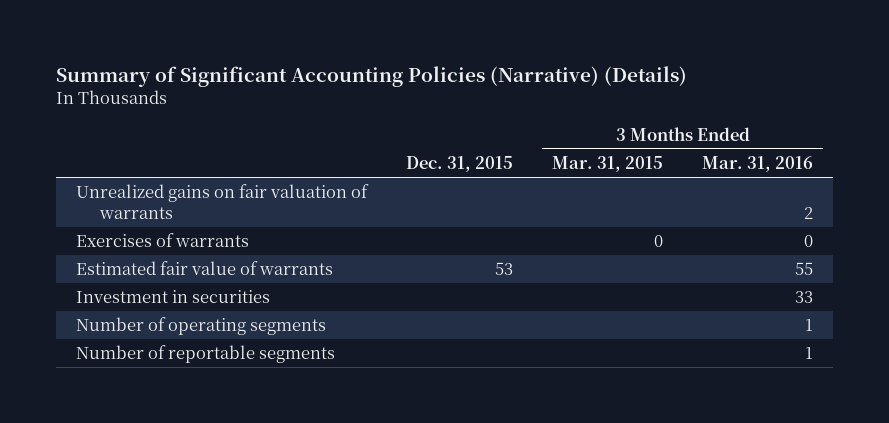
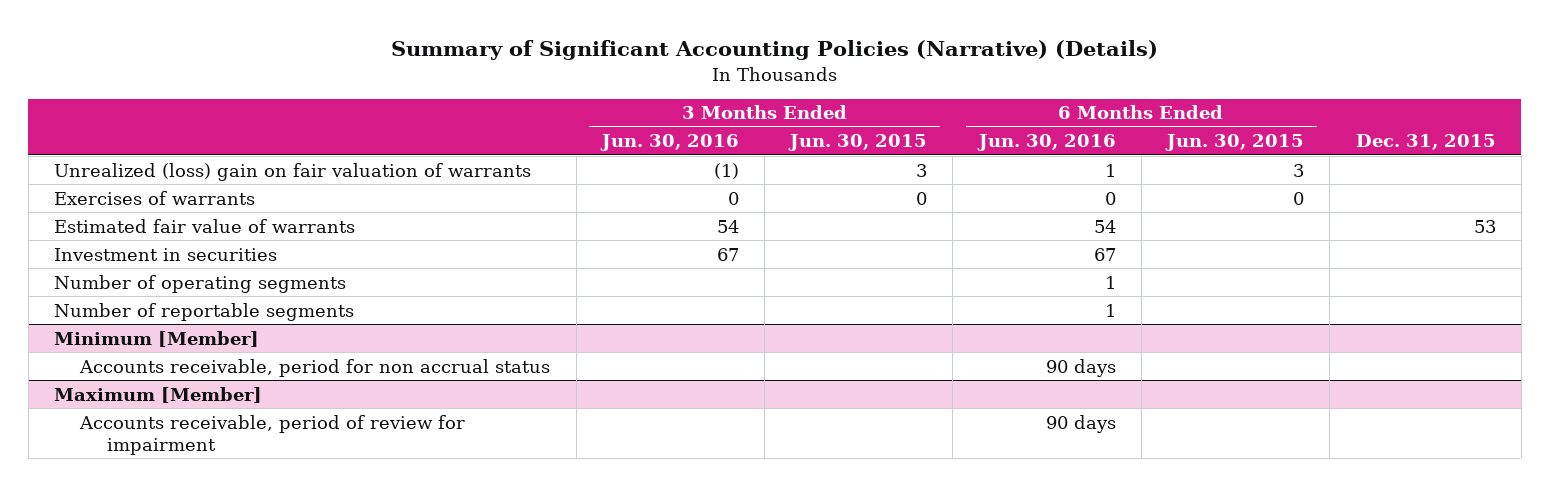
- | Dec. 31, 2015 | 3 Months Ended Mar. 31, 2015 | 3 Months Ended Mar. 31, 2016
+ | 3 Months Ended Jun. 30, 2016 | 3 Months Ended Jun. 30, 2015 | 6 Months Ended Jun. 30, 2016 | 6 Months Ended Jun. 30, 2015 | Dec. 31, 2015
- Unrealized gains on fair valuation of warrants | | | 2
+ Unrealized (loss) gain on fair valuation of warrants | (1) | 3 | 1 | 3 |
+ Minimum [Member]
+ Accounts receivable, period for non accrual status | | | 90 days | |
+ Maximum [Member]
+ Accounts receivable, period of review for impairment | | | 90 days | |

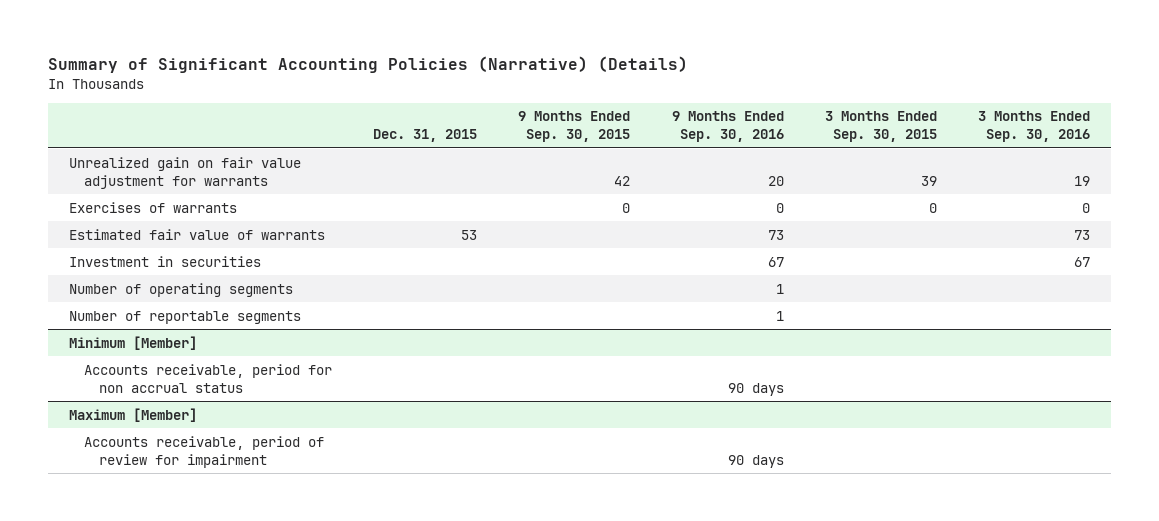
- | 3 Months Ended Jun. 30, 2016 | 3 Months Ended Jun. 30, 2015 | 6 Months Ended Jun. 30, 2016 | 6 Months Ended Jun. 30, 2015 | Dec. 31, 2015
+ | Dec. 31, 2015 | 9 Months Ended Sep. 30, 2015 | 9 Months Ended Sep. 30, 2016 | 3 Months Ended Sep. 30, 2015 | 3 Months Ended Sep. 30, 2016
- Unrealized (loss) gain on fair valuation of warrants | (1) | 3 | 1 | 3 |
+ Unrealized gain on fair value adjustment for warrants | | 42 | 20 | 39 | 19

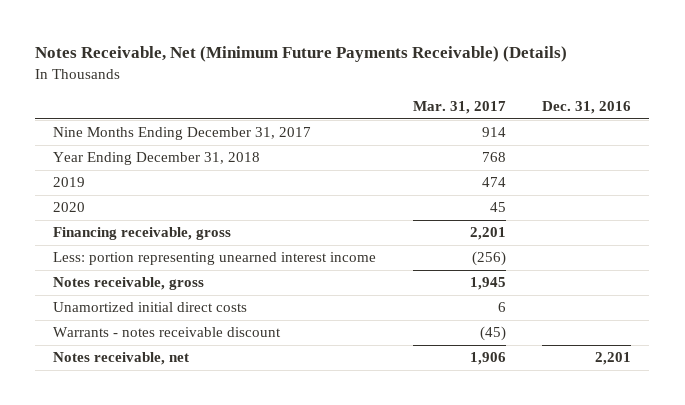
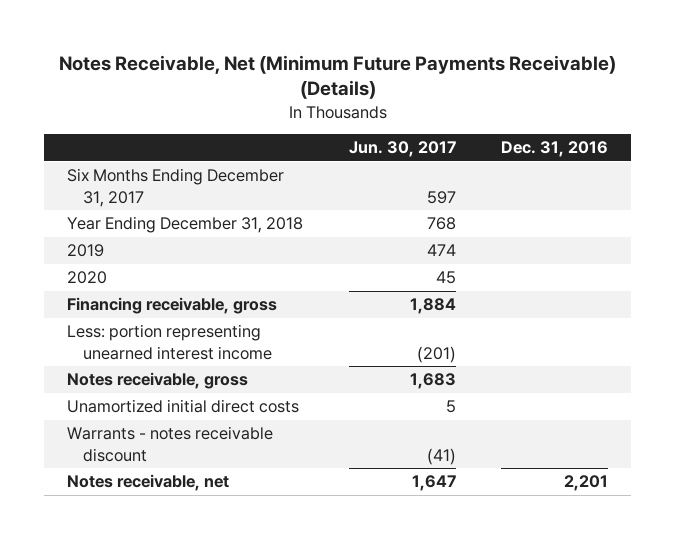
- | Mar. 31, 2017 | Dec. 31, 2016
+ | Jun. 30, 2017 | Dec. 31, 2016
- Nine Months Ending December 31, 2017 | 914 |
+ Six Months Ending December 31, 2017 | 597 |

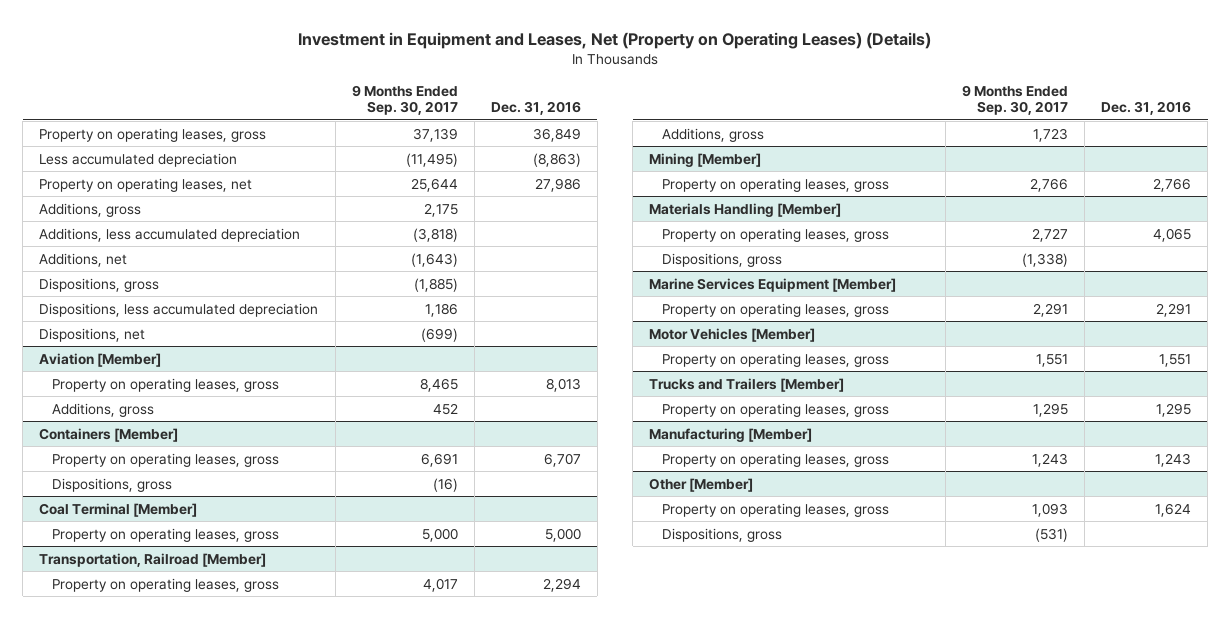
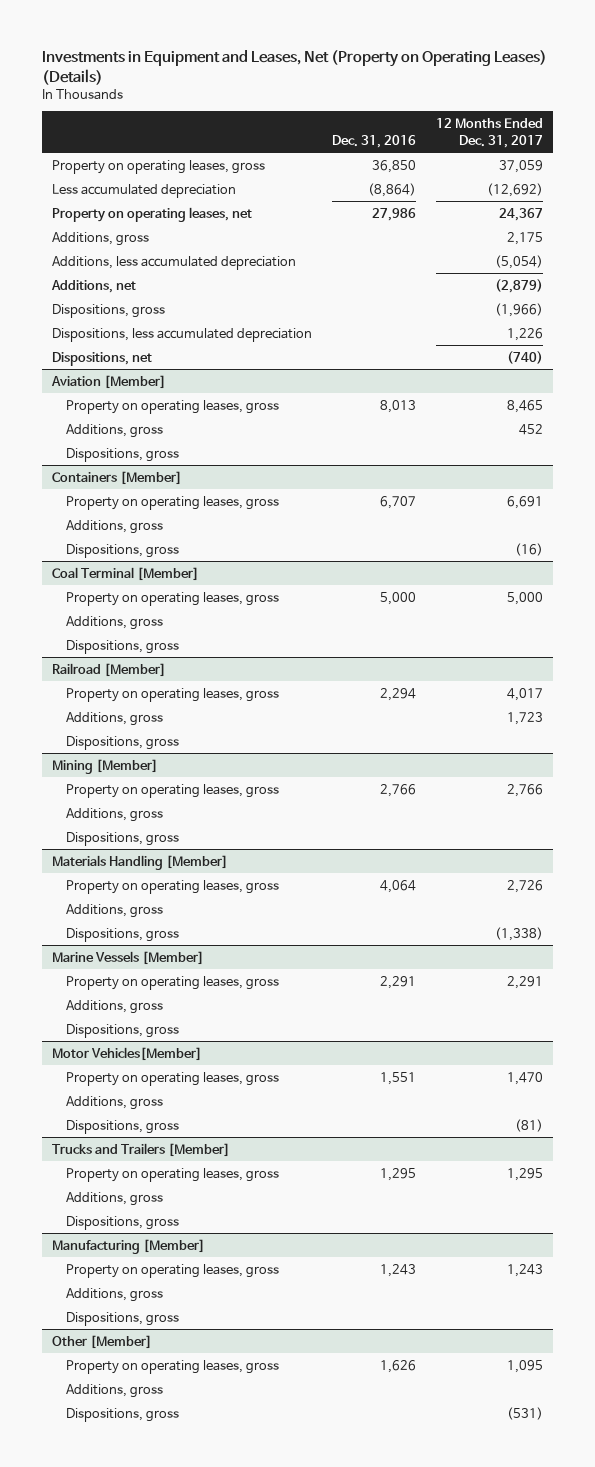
- Investment in Equipment and Leases, Net (Property on Operating Leases) (Details)
+ Investments in Equipment and Leases, Net (Property on Operating Leases) (Details)
- | 9 Months Ended Sep. 30, 2017 | Dec. 31, 2016
+ | Dec. 31, 2016 | 12 Months Ended Dec. 31, 2017
- Property on operating leases, gross | 37,139 | 36,849
- Less accumulated depreciation | (11,495) | (8,863)
+ Property on operating leases, gross | 36,850 | 37,059
+ Less accumulated depreciation | (8,864) | (12,692)
@ Aviation [Member]
+ Dispositions, gross
@ Containers [Member]
+ Additions, gross
- Transportation, Railroad [Member]
@ Coal Terminal [Member]
+ Additions, gross
+ Dispositions, gross
+ Railroad [Member]
+ Dispositions, gross
@ Mining [Member]
+ Additions, gross
+ Dispositions, gross
@ Materials Handling [Member]
- Property on operating leases, gross | 2,727 | 4,065
+ Property on operating leases, gross | 4,064 | 2,726
+ Additions, gross
- Marine Services Equipment [Member]
+ Marine Vessels [Member]
- Motor Vehicles [Member]
+ Additions, gross
+ Dispositions, gross
+ Motor Vehicles[Member]
+ Additions, gross
+ Dispositions, gross | | (81)
@ Trucks and Trailers [Member]
+ Additions, gross
+ Dispositions, gross
@ Manufacturing [Member]
+ Additions, gross
+ Dispositions, gross
@ Other [Member]
- Property on operating leases, gross | 1,093 | 1,624
+ Property on operating leases, gross | 1,626 | 1,095
+ Additions, gross

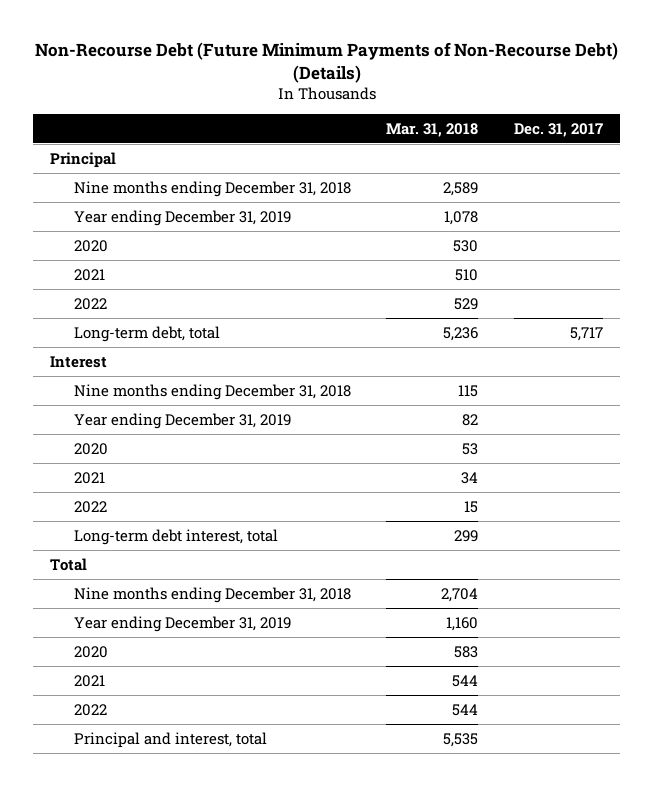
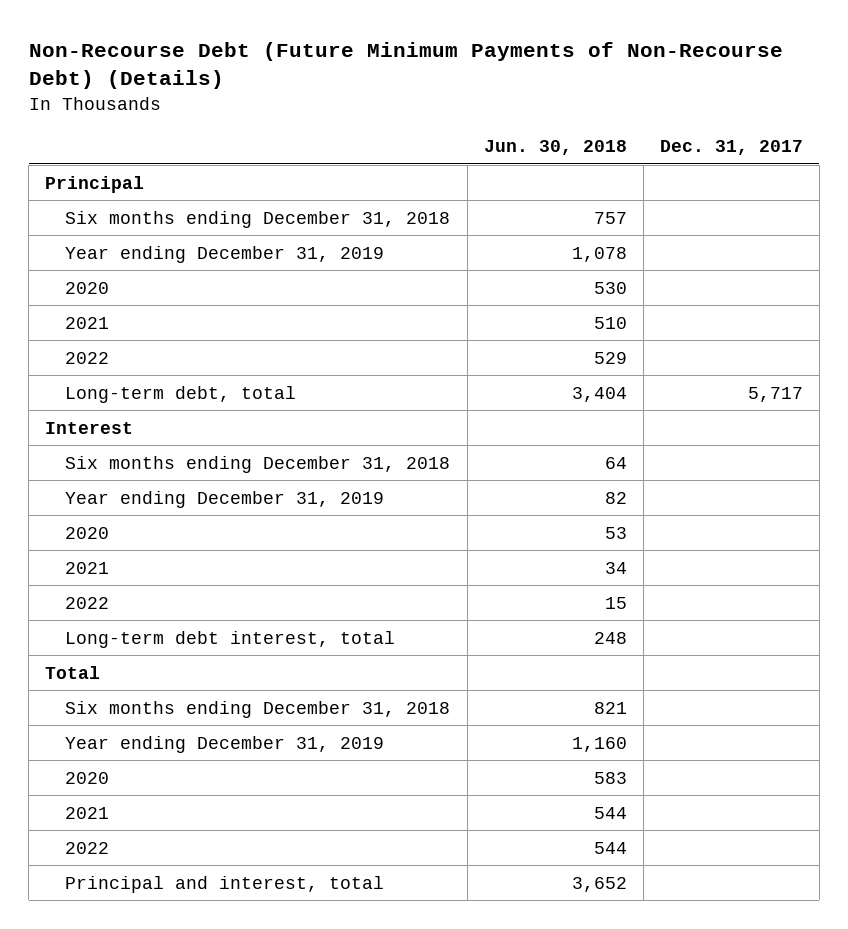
- | Mar. 31, 2018 | Dec. 31, 2017
+ | Jun. 30, 2018 | Dec. 31, 2017
- Nine months ending December 31, 2018 | 2,589 |
+ Six months ending December 31, 2018 | 757 |
- Nine months ending December 31, 2018 | 115 |
+ Six months ending December 31, 2018 | 64 |
- Nine months ending December 31, 2018 | 2,704 |
+ Six months ending December 31, 2018 | 821 |

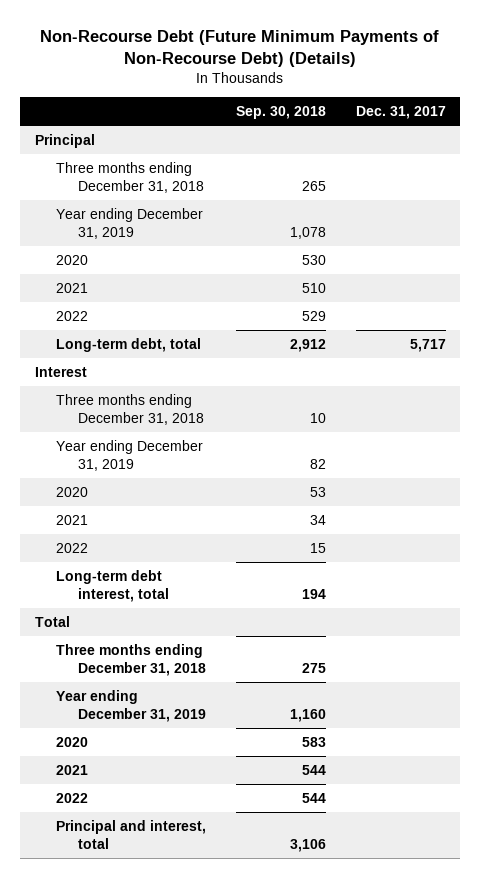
- | Jun. 30, 2018 | Dec. 31, 2017
+ | Sep. 30, 2018 | Dec. 31, 2017
- Six months ending December 31, 2018 | 757 |
+ Three months ending December 31, 2018 | 265 |
- Six months ending December 31, 2018 | 64 |
+ Three months ending December 31, 2018 | 10 |
- Six months ending December 31, 2018 | 821 |
+ Three months ending December 31, 2018 | 275 |

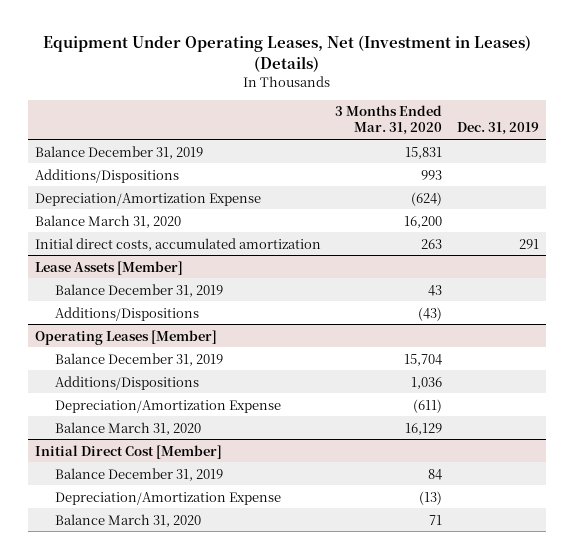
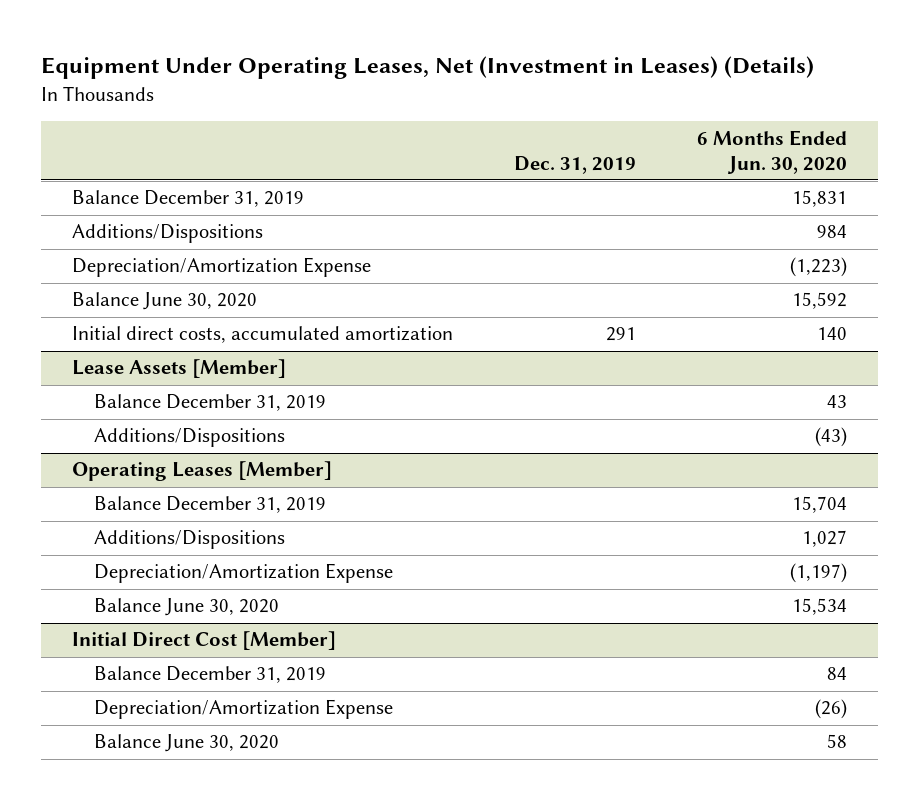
- | 3 Months Ended Mar. 31, 2020 | Dec. 31, 2019
+ | Dec. 31, 2019 | 6 Months Ended Jun. 30, 2020
- Balance March 31, 2020 | 16,200 |
+ Balance June 30, 2020 | | 15,592
@ Operating Leases [Member]
- Balance March 31, 2020 | 16,129 |
+ Balance June 30, 2020 | | 15,534
@ Initial Direct Cost [Member]
- Balance March 31, 2020 | 71 |
+ Balance June 30, 2020 | | 58

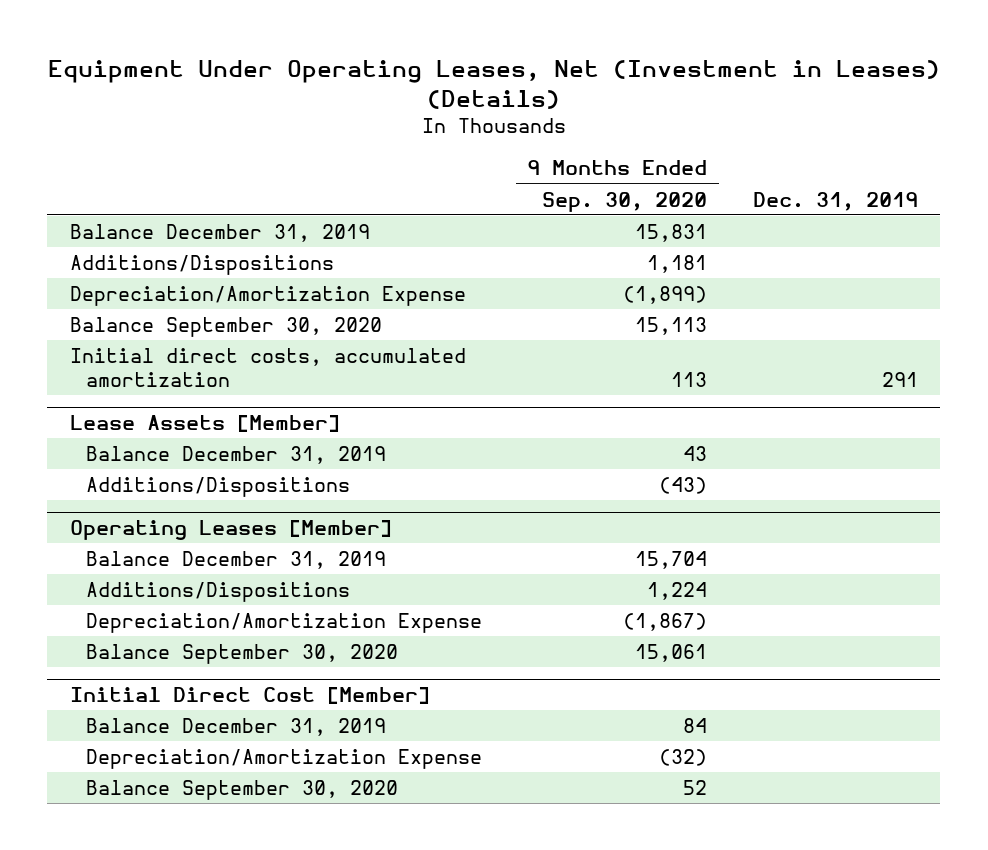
- | Dec. 31, 2019 | 6 Months Ended Jun. 30, 2020
+ | 9 Months Ended Sep. 30, 2020 | Dec. 31, 2019
- Balance June 30, 2020 | | 15,592
+ Balance September 30, 2020 | 15,113 |
@ Operating Leases [Member]
- Balance June 30, 2020 | | 15,534
+ Balance September 30, 2020 | 15,061 |
@ Initial Direct Cost [Member]
- Balance June 30, 2020 | | 58
+ Balance September 30, 2020 | 52 |

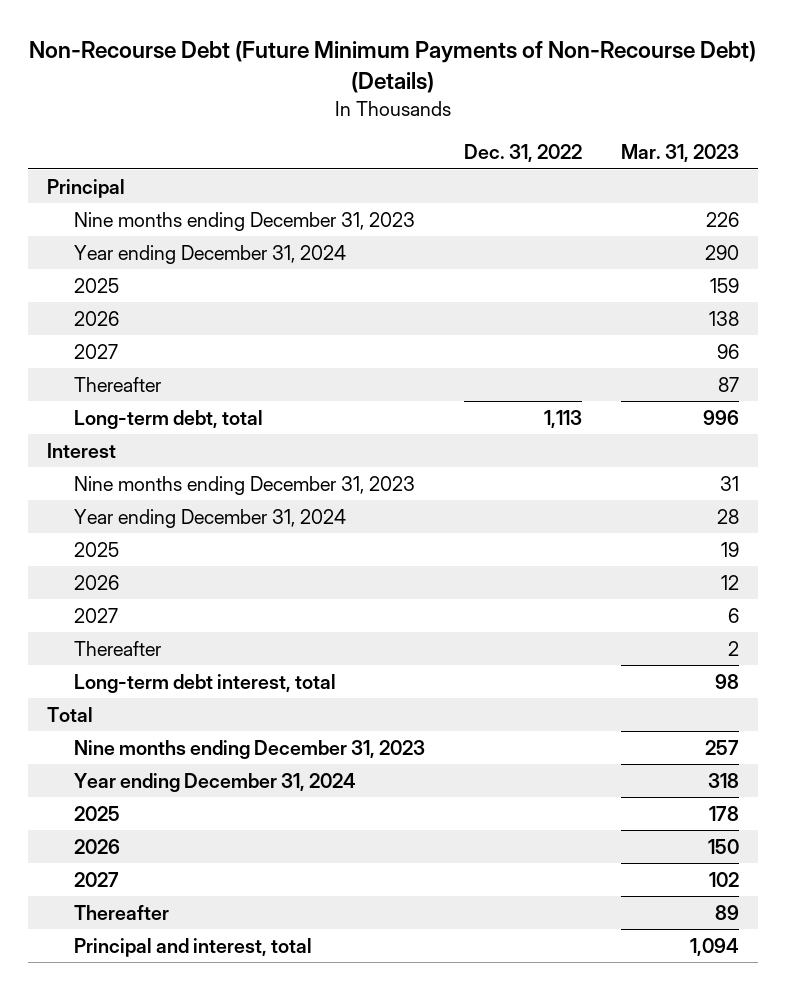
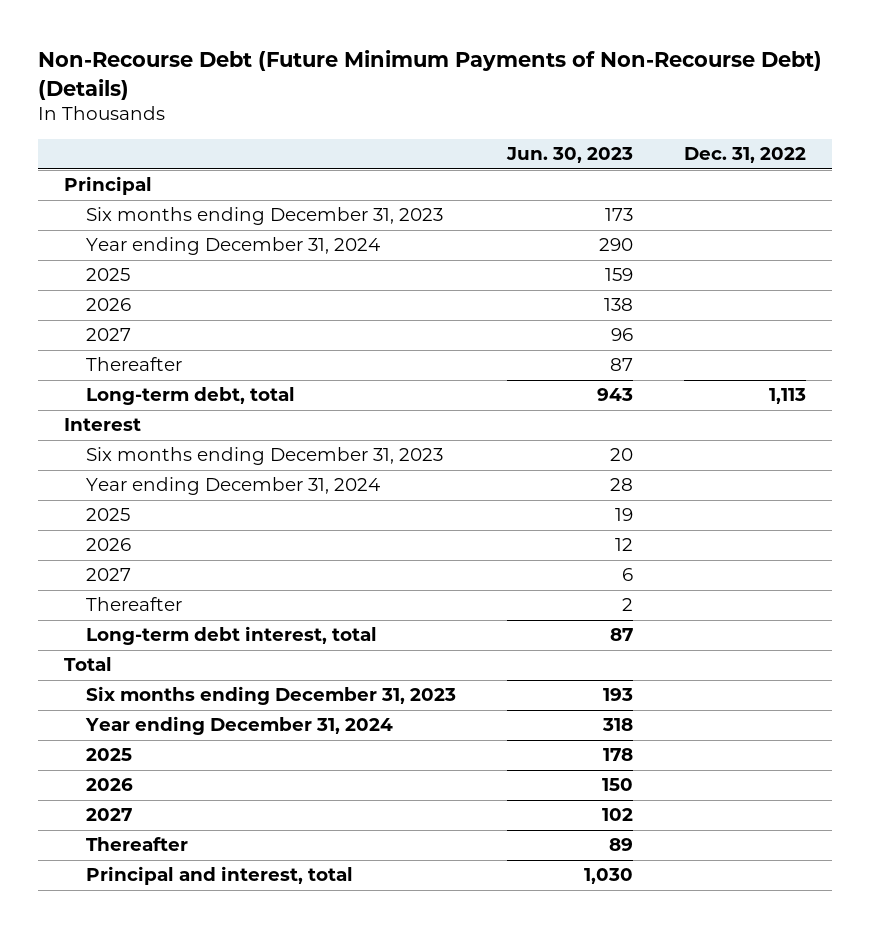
- | Dec. 31, 2022 | Mar. 31, 2023
+ | Jun. 30, 2023 | Dec. 31, 2022
- Nine months ending December 31, 2023 | | 226
+ Six months ending December 31, 2023 | 173 |
- Nine months ending December 31, 2023 | | 31
+ Six months ending December 31, 2023 | 20 |
- Nine months ending December 31, 2023 | | 257
+ Six months ending December 31, 2023 | 193 |

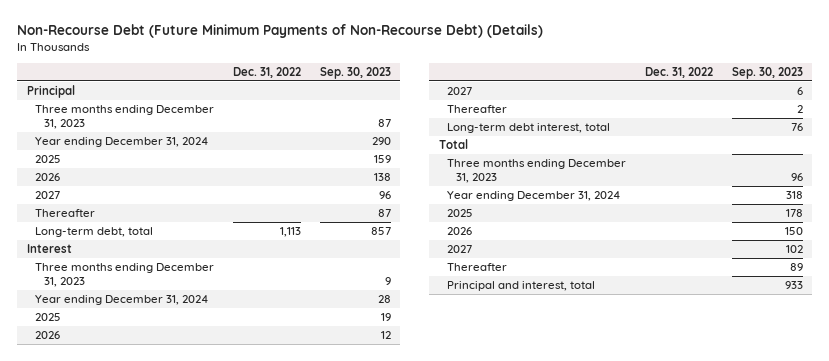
- | Jun. 30, 2023 | Dec. 31, 2022
+ | Dec. 31, 2022 | Sep. 30, 2023
- Six months ending December 31, 2023 | 173 |
+ Three months ending December 31, 2023 | | 87
- Six months ending December 31, 2023 | 20 |
+ Three months ending December 31, 2023 | | 9
- Six months ending December 31, 2023 | 193 |
+ Three months ending December 31, 2023 | | 96

